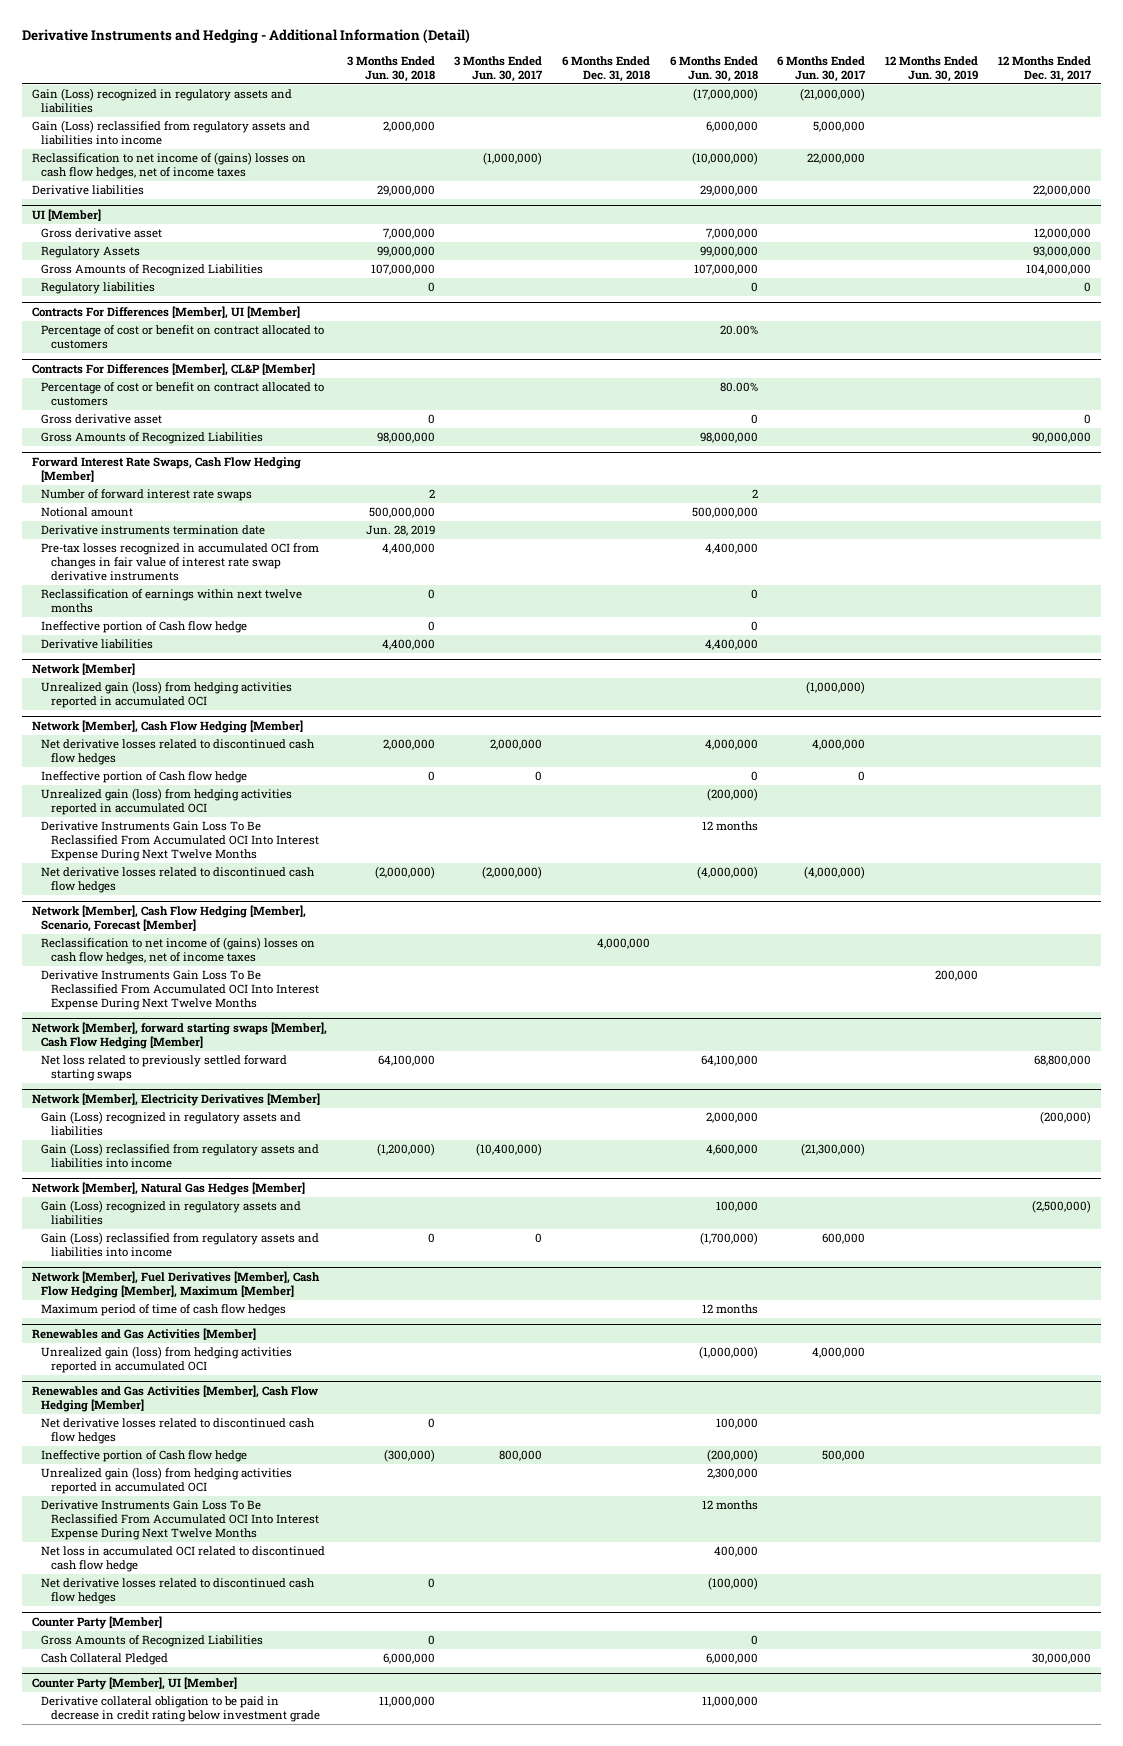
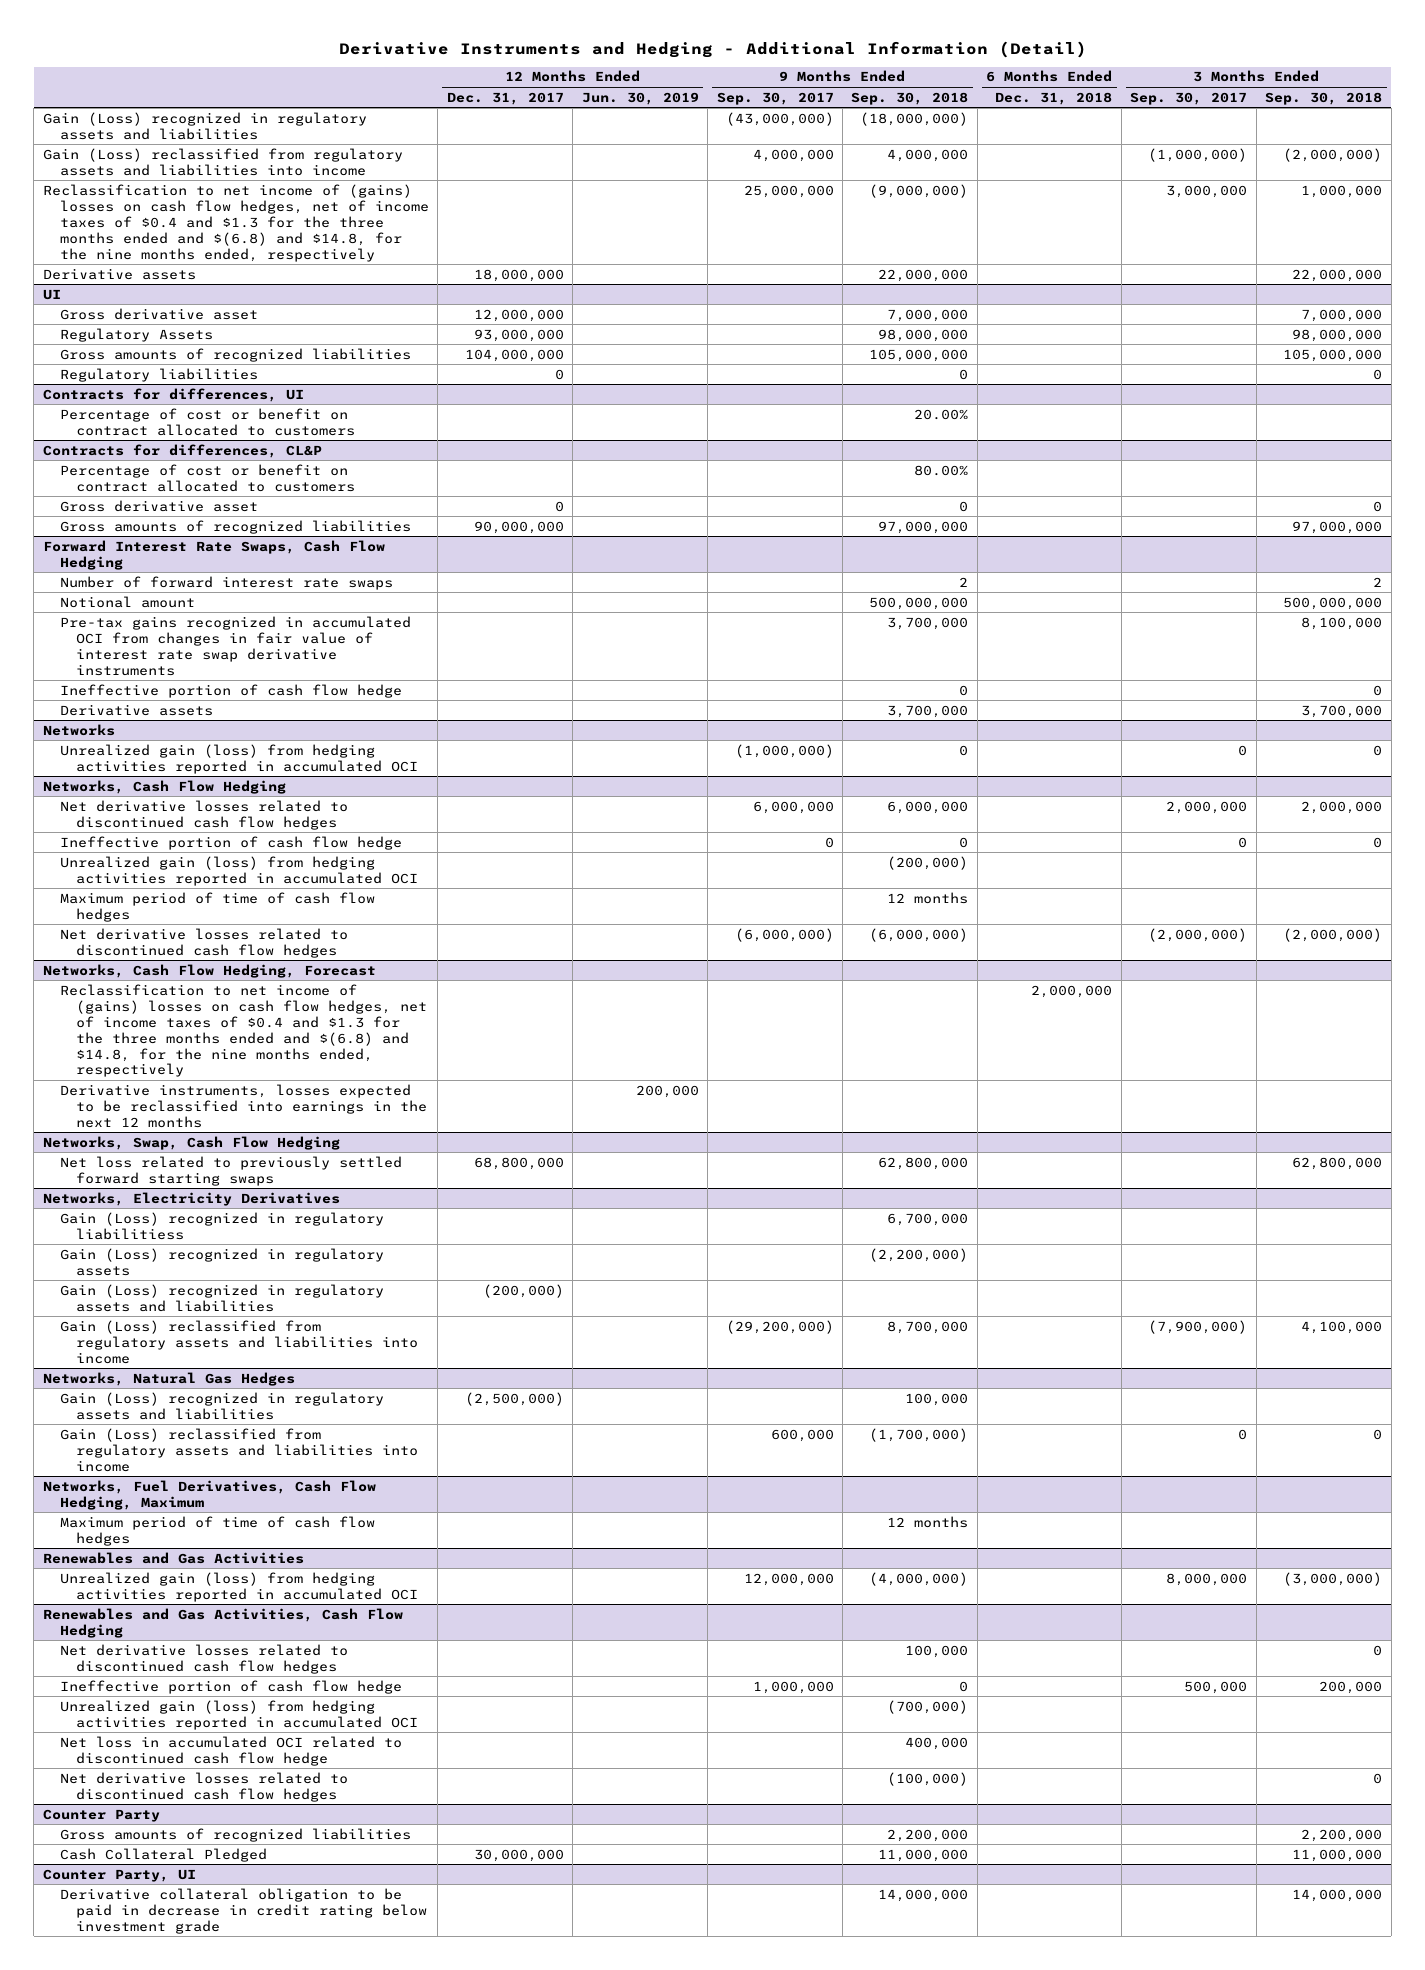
- | 3 Months Ended Jun. 30, 2018 | 3 Months Ended Jun. 30, 2017 | 6 Months Ended Dec. 31, 2018 | 6 Months Ended Jun. 30, 2018 | 6 Months Ended Jun. 30, 2017 | 12 Months Ended Jun. 30, 2019 | 12 Months Ended Dec. 31, 2017
+ | 12 Months Ended Dec. 31, 2017 | 12 Months Ended Jun. 30, 2019 | 9 Months Ended Sep. 30, 2017 | 9 Months Ended Sep. 30, 2018 | 6 Months Ended Dec. 31, 2018 | 3 Months Ended Sep. 30, 2017 | 3 Months Ended Sep. 30, 2018
- Reclassification to net income of (gains) losses on cash flow hedges, net of income taxes | | (1,000,000) | | (10,000,000) | 22,000,000 | |
- Derivative liabilities | 29,000,000 | | | 29,000,000 | | | 22,000,000
- UI [Member]
+ Reclassification to net income of (gains) losses on cash flow hedges, net of income taxes of $0.4 and $1.3 for the three months ended and $(6.8) and $14.8, for the nine months ended, respectively | | | 25,000,000 | (9,000,000) | | 3,000,000 | 1,000,000
+ Derivative assets | 18,000,000 | | | 22,000,000 | | | 22,000,000
+ UI
- Gross Amounts of Recognized Liabilities | 107,000,000 | | | 107,000,000 | | | 104,000,000
+ Gross amounts of recognized liabilities | 104,000,000 | | | 105,000,000 | | | 105,000,000
- Contracts For Differences [Member], UI [Member]
+ Contracts for differences, UI
- Contracts For Differences [Member], CL&P [Member]
+ Contracts for differences, CL&P
- Gross Amounts of Recognized Liabilities | 98,000,000 | | | 98,000,000 | | | 90,000,000
- Forward Interest Rate Swaps, Cash Flow Hedging [Member]
+ Gross amounts of recognized liabilities | 90,000,000 | | | 97,000,000 | | | 97,000,000
+ Forward Interest Rate Swaps, Cash Flow Hedging
- Derivative instruments termination date | Jun. 28, 2019 | | | | | |
- Pre-tax losses recognized in accumulated OCI from changes in fair value of interest rate swap derivative instruments | 4,400,000 | | | 4,400,000 | | |
- Reclassification of earnings within next twelve months | 0 | | | 0 | | |
- Ineffective portion of Cash flow hedge | 0 | | | 0 | | |
- Derivative liabilities | 4,400,000 | | | 4,400,000 | | |
- Network [Member]
+ Pre-tax gains recognized in accumulated OCI from changes in fair value of interest rate swap derivative instruments | | | | 3,700,000 | | | 8,100,000
+ Ineffective portion of cash flow hedge | | | | 0 | | | 0
+ Derivative assets | | | | 3,700,000 | | | 3,700,000
+ Networks
- Network [Member], Cash Flow Hedging [Member]
+ Networks, Cash Flow Hedging
- Ineffective portion of Cash flow hedge | 0 | 0 | | 0 | 0 | |
+ Ineffective portion of cash flow hedge | | | 0 | 0 | | 0 | 0
- Derivative Instruments Gain Loss To Be Reclassified From Accumulated OCI Into Interest Expense During Next Twelve Months | | | | 12 months | | |
+ Maximum period of time of cash flow hedges | | | | 12 months | | |
- Network [Member], Cash Flow Hedging [Member], Scenario, Forecast [Member]
- Reclassification to net income of (gains) losses on cash flow hedges, net of income taxes | | | 4,000,000 | | | |
- Derivative Instruments Gain Loss To Be Reclassified From Accumulated OCI Into Interest Expense During Next Twelve Months | | | | | | 200,000 |
- Network [Member], forward starting swaps [Member], Cash Flow Hedging [Member]
+ Networks, Cash Flow Hedging, Forecast
+ Reclassification to net income of (gains) losses on cash flow hedges, net of income taxes of $0.4 and $1.3 for the three months ended and $(6.8) and $14.8, for the nine months ended, respectively | | | | | 2,000,000 | |
+ Derivative instruments, losses expected to be reclassified into earnings in the next 12 months | | 200,000 | | | | |
+ Networks, Swap, Cash Flow Hedging
- Network [Member], Electricity Derivatives [Member]
+ Networks, Electricity Derivatives
+ Gain (Loss) recognized in regulatory liabilitiess | | | | 6,700,000 | | |
+ Gain (Loss) recognized in regulatory assets | | | | (2,200,000) | | |
- Network [Member], Natural Gas Hedges [Member]
+ Networks, Natural Gas Hedges
- Network [Member], Fuel Derivatives [Member], Cash Flow Hedging [Member], Maximum [Member]
+ Networks, Fuel Derivatives, Cash Flow Hedging, Maximum
- Renewables and Gas Activities [Member]
+ Renewables and Gas Activities
- Renewables and Gas Activities [Member], Cash Flow Hedging [Member]
+ Renewables and Gas Activities, Cash Flow Hedging
- Ineffective portion of Cash flow hedge | (300,000) | 800,000 | | (200,000) | 500,000 | |
+ Ineffective portion of cash flow hedge | | | 1,000,000 | 0 | | 500,000 | 200,000
- Derivative Instruments Gain Loss To Be Reclassified From Accumulated OCI Into Interest Expense During Next Twelve Months | | | | 12 months | | |
- Counter Party [Member]
- Gross Amounts of Recognized Liabilities | 0 | | | 0 | | |
+ Counter Party
+ Gross amounts of recognized liabilities | | | | 2,200,000 | | | 2,200,000
- Counter Party [Member], UI [Member]
+ Counter Party, UI

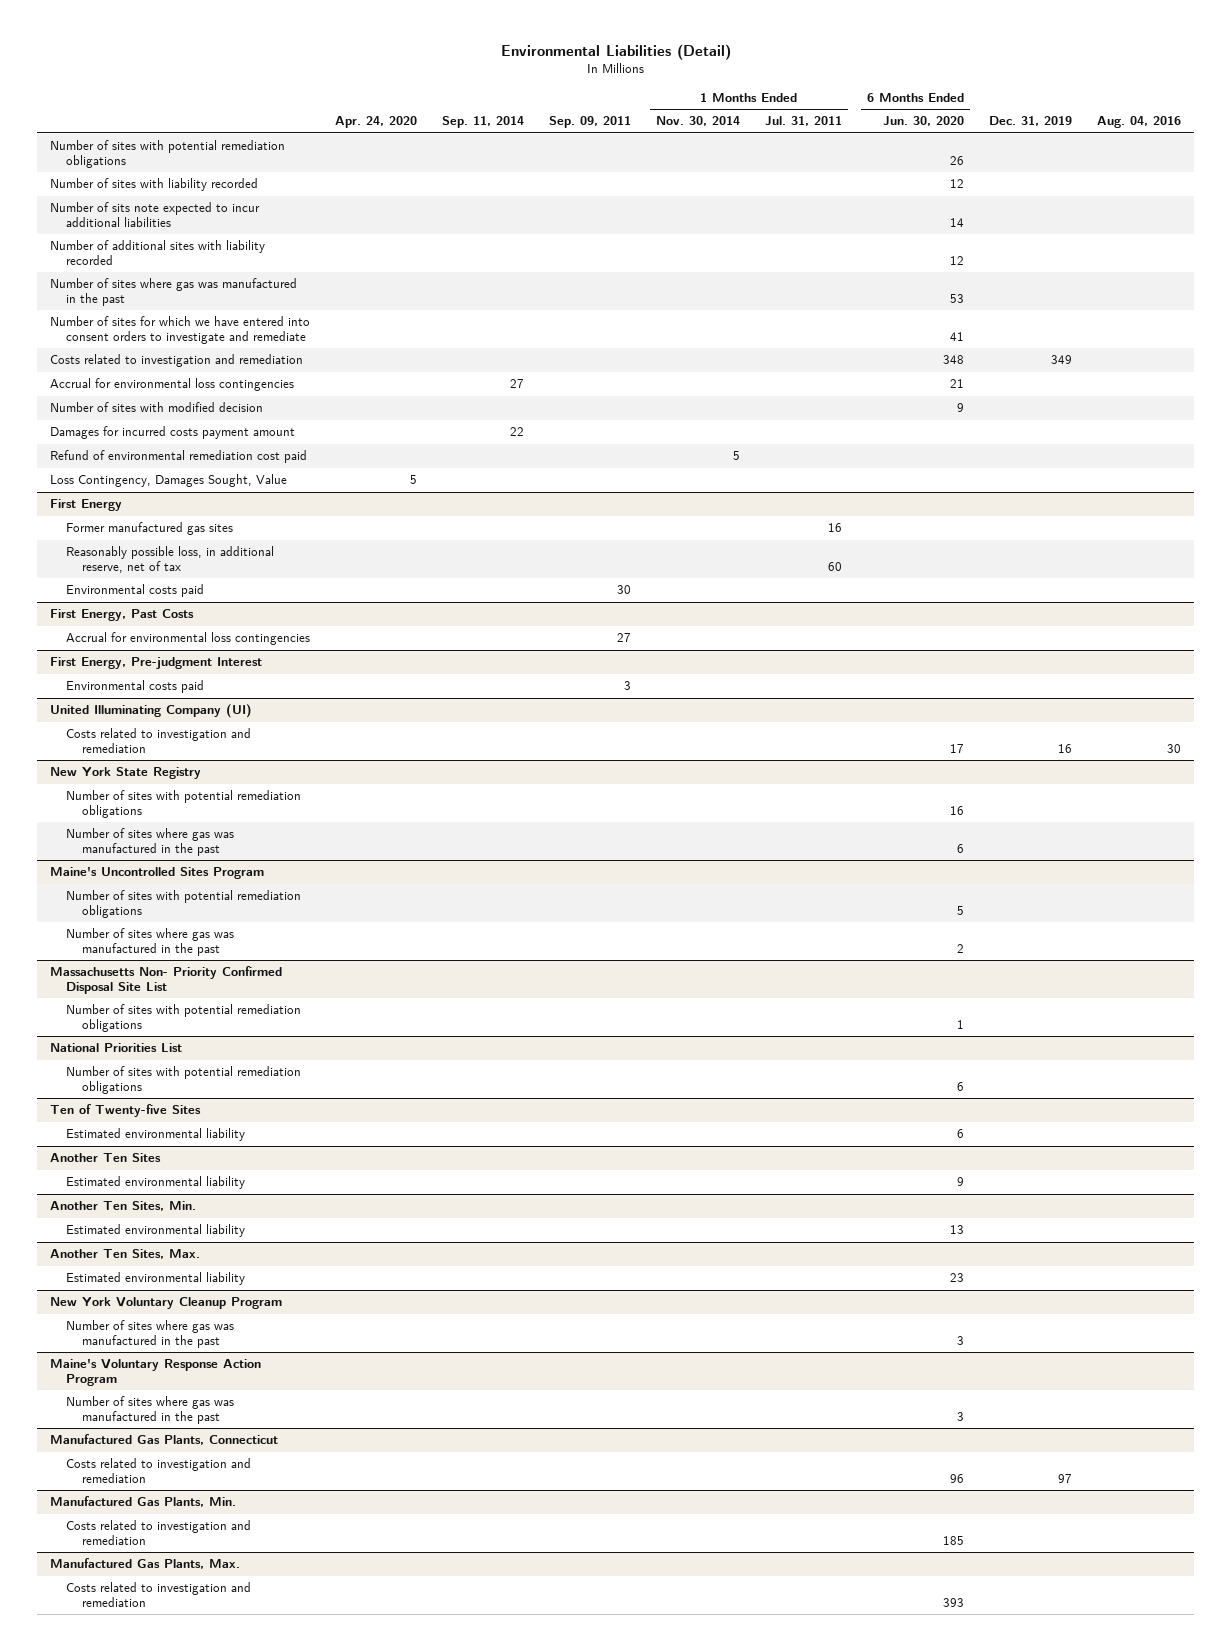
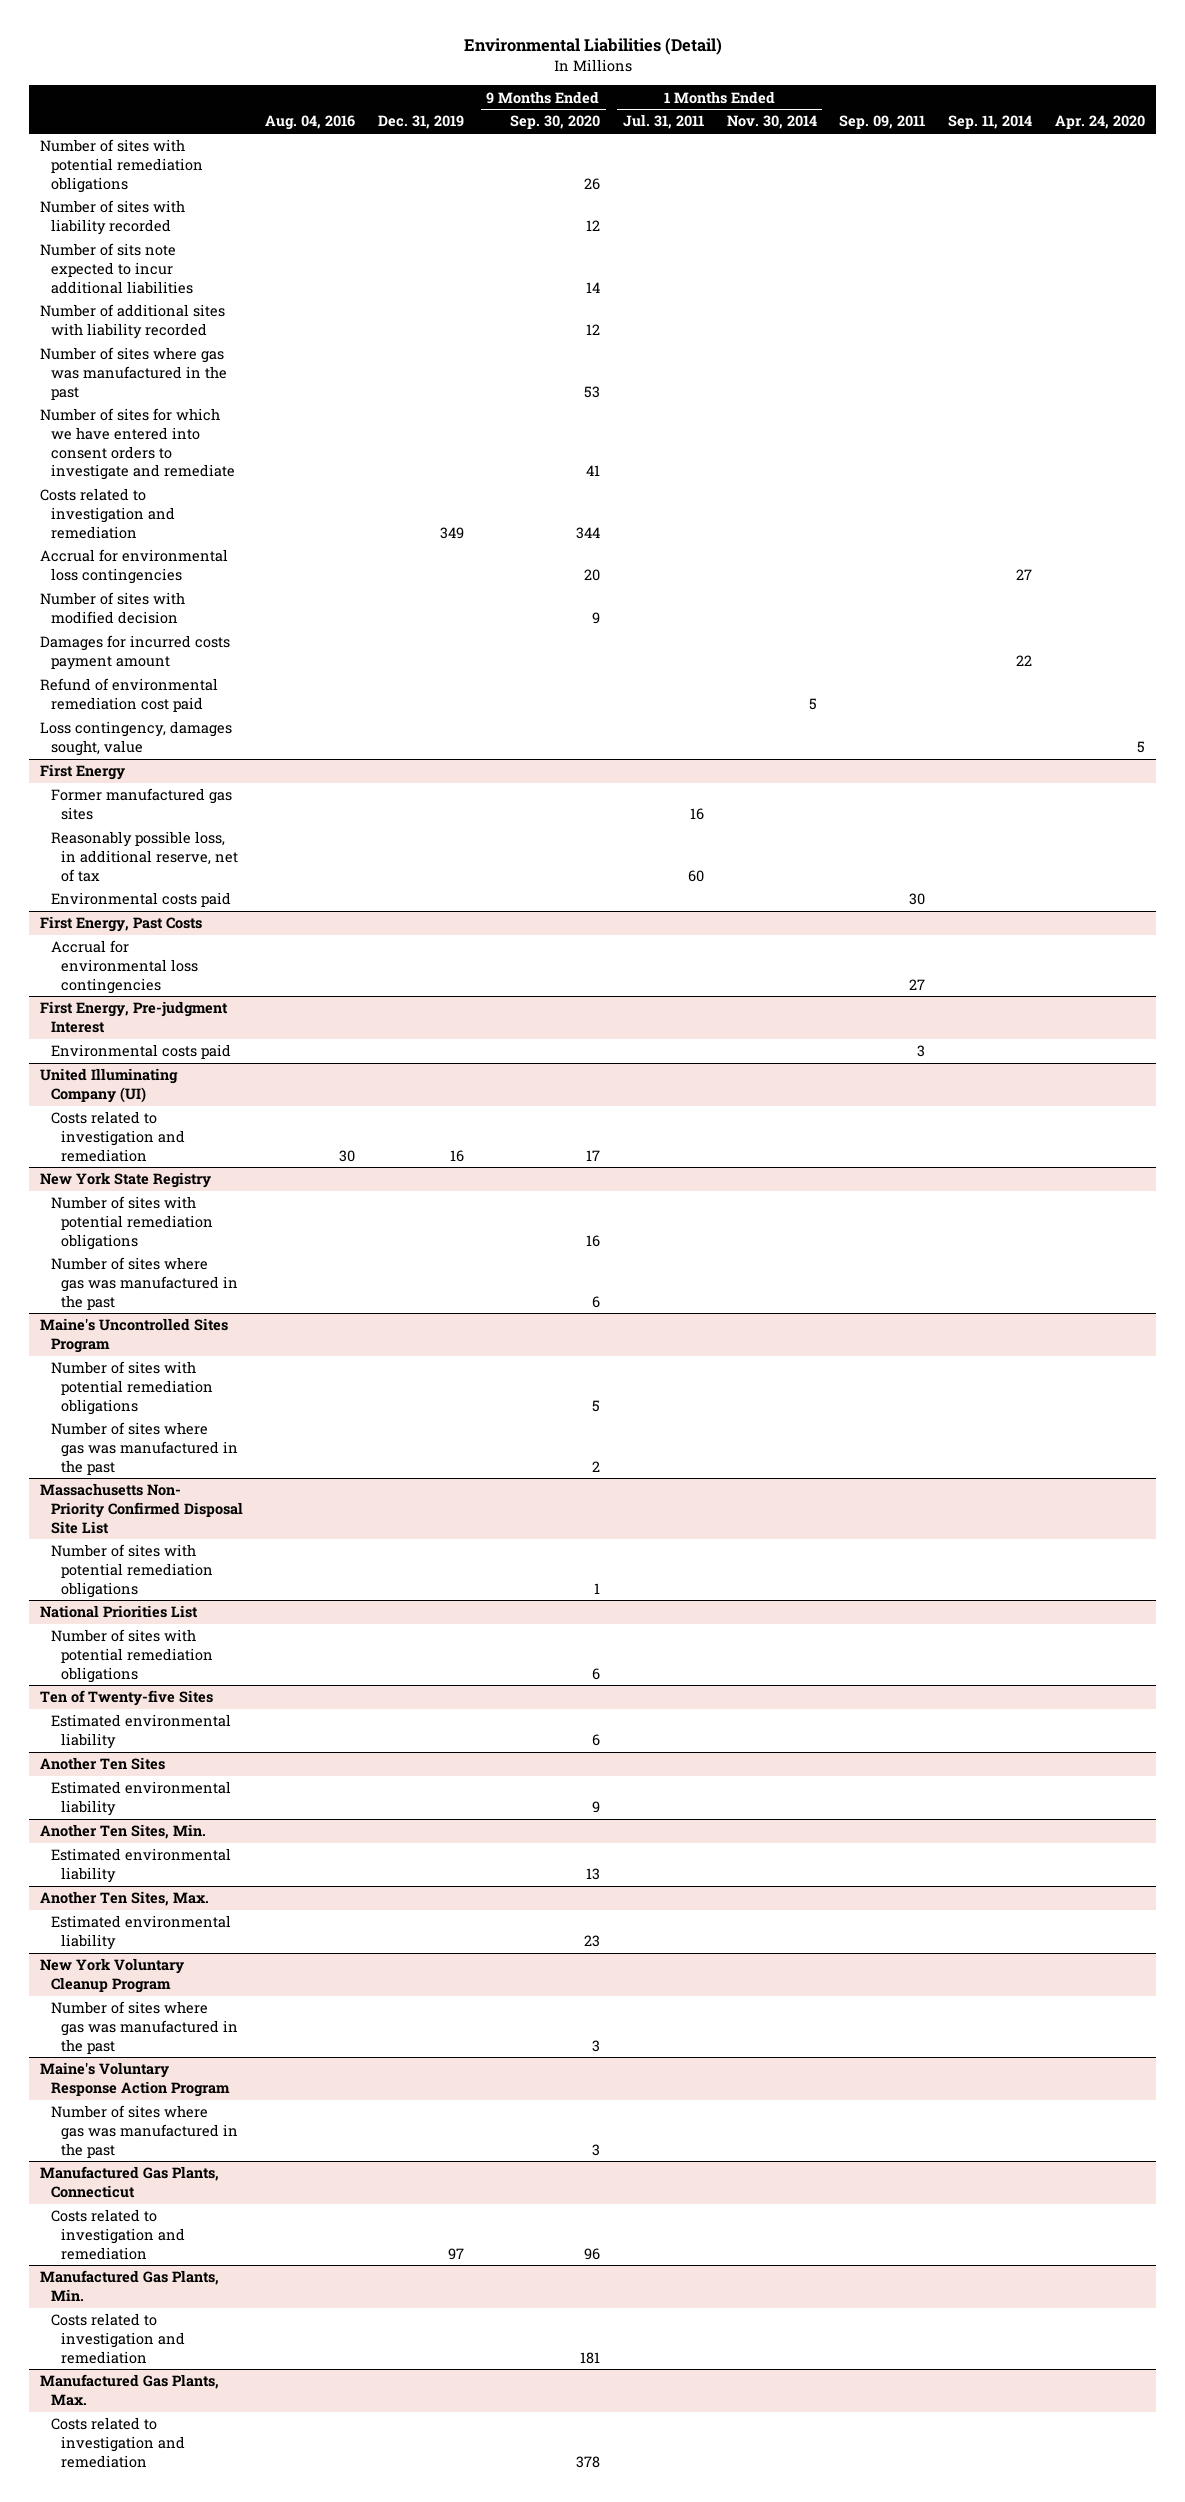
- | Apr. 24, 2020 | Sep. 11, 2014 | Sep. 09, 2011 | 1 Months Ended Nov. 30, 2014 | 1 Months Ended Jul. 31, 2011 | 6 Months Ended Jun. 30, 2020 | Dec. 31, 2019 | Aug. 04, 2016
+ | Aug. 04, 2016 | Dec. 31, 2019 | 9 Months Ended Sep. 30, 2020 | 1 Months Ended Jul. 31, 2011 | 1 Months Ended Nov. 30, 2014 | Sep. 09, 2011 | Sep. 11, 2014 | Apr. 24, 2020
- Loss Contingency, Damages Sought, Value | 5 | | | | | | |
+ Loss contingency, damages sought, value | | | | | | | | 5

